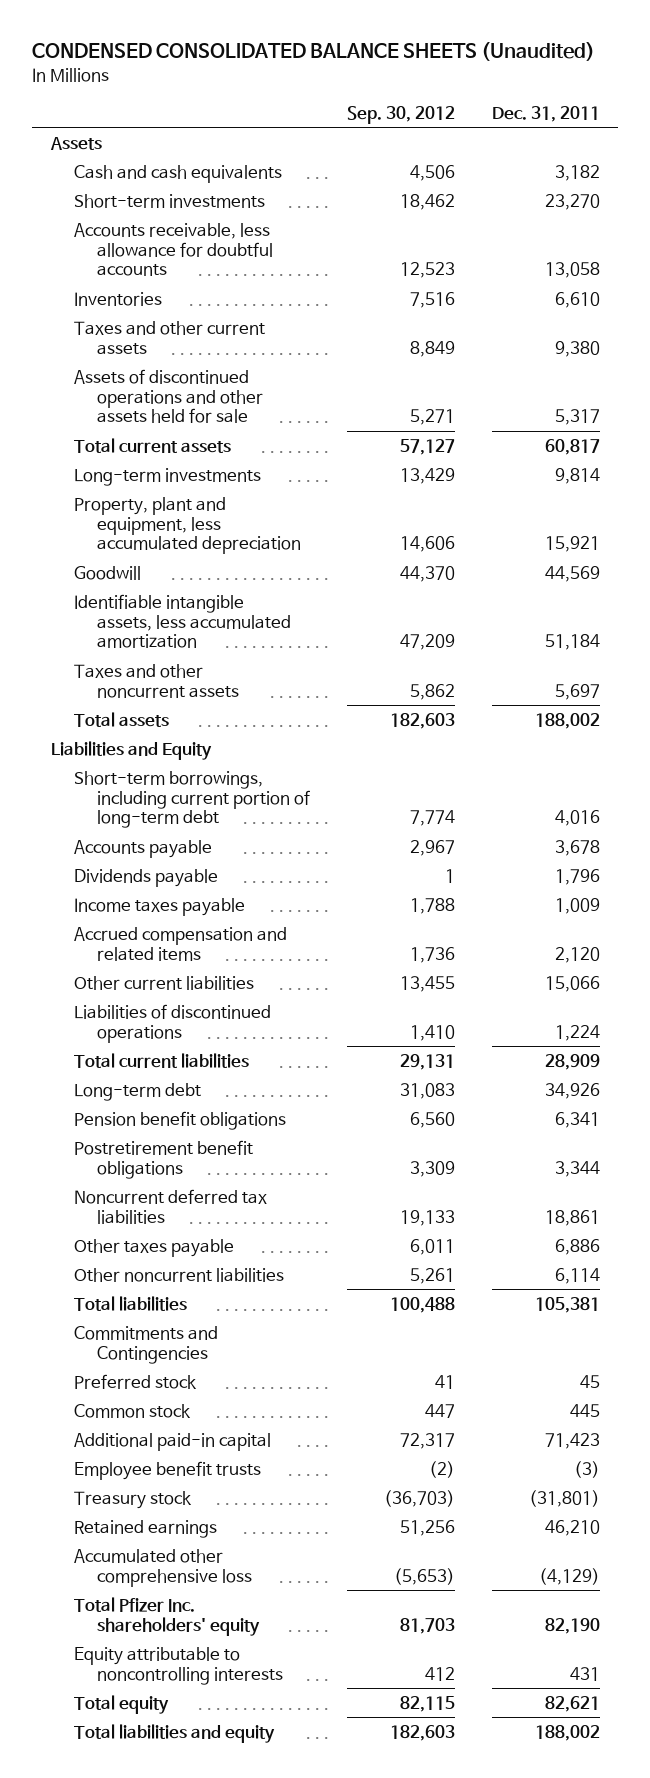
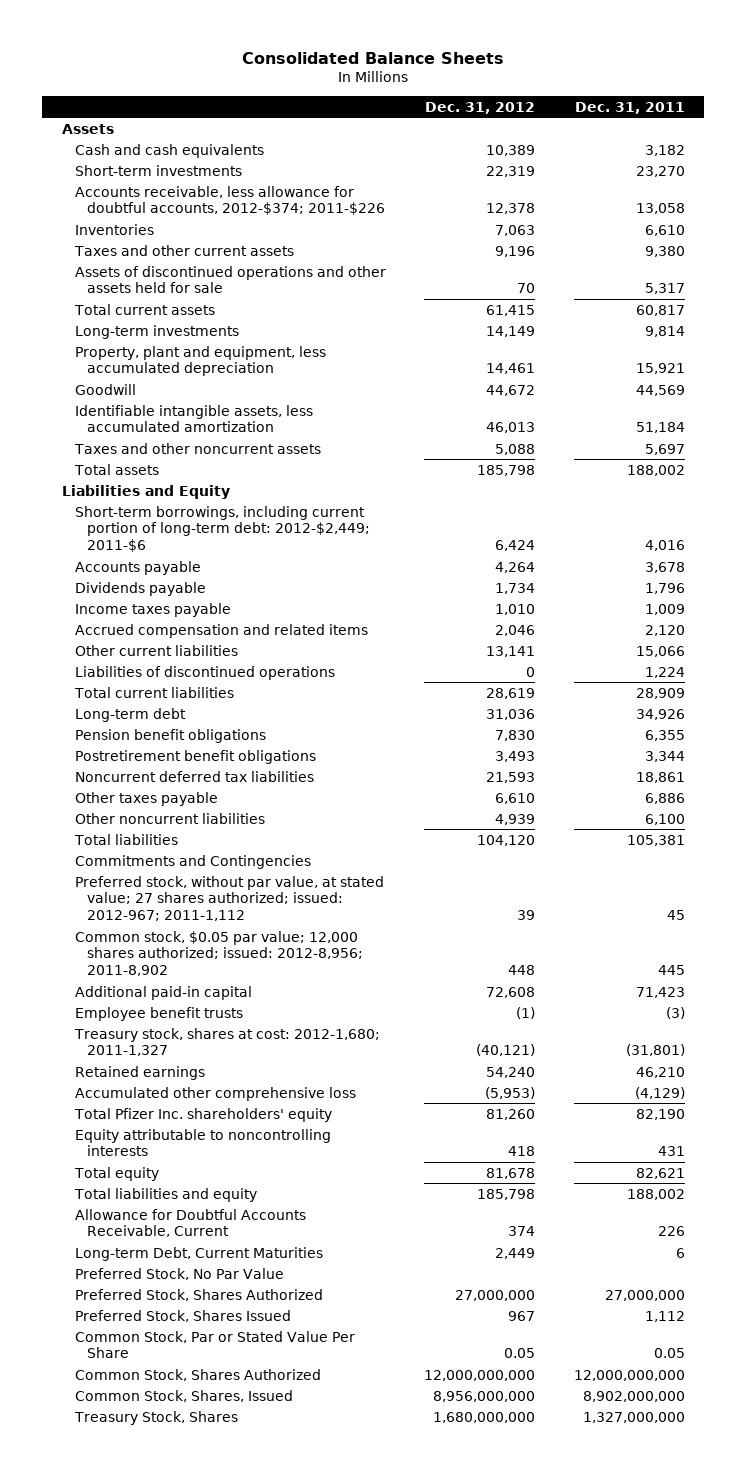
- CONDENSED CONSOLIDATED BALANCE SHEETS (Unaudited)
+ Consolidated Balance Sheets
- | Sep. 30, 2012 | Dec. 31, 2011
+ | Dec. 31, 2012 | Dec. 31, 2011
- Accounts receivable, less allowance for doubtful accounts | 12,523 | 13,058
+ Accounts receivable, less allowance for doubtful accounts, 2012-$374; 2011-$226 | 12,378 | 13,058
- Short-term borrowings, including current portion of long-term debt | 7,774 | 4,016
+ Short-term borrowings, including current portion of long-term debt: 2012-$2,449; 2011-$6 | 6,424 | 4,016
- Pension benefit obligations | 6,560 | 6,341
+ Pension benefit obligations | 7,830 | 6,355
- Other noncurrent liabilities | 5,261 | 6,114
+ Other noncurrent liabilities | 4,939 | 6,100
- Preferred stock | 41 | 45
- Common stock | 447 | 445
+ Preferred stock, without par value, at stated value; 27 shares authorized; issued: 2012-967; 2011-1,112 | 39 | 45
+ Common stock, $0.05 par value; 12,000 shares authorized; issued: 2012-8,956; 2011-8,902 | 448 | 445
- Treasury stock | (36,703) | (31,801)
+ Treasury stock, shares at cost: 2012-1,680; 2011-1,327 | (40,121) | (31,801)
+ Allowance for Doubtful Accounts Receivable, Current | 374 | 226
+ Long-term Debt, Current Maturities | 2,449 | 6
+ Preferred Stock, No Par Value
+ Preferred Stock, Shares Authorized | 27,000,000 | 27,000,000
+ Preferred Stock, Shares Issued | 967 | 1,112
+ Common Stock, Par or Stated Value Per Share | 0.05 | 0.05
+ Common Stock, Shares Authorized | 12,000,000,000 | 12,000,000,000
+ Common Stock, Shares, Issued | 8,956,000,000 | 8,902,000,000
+ Treasury Stock, Shares | 1,680,000,000 | 1,327,000,000

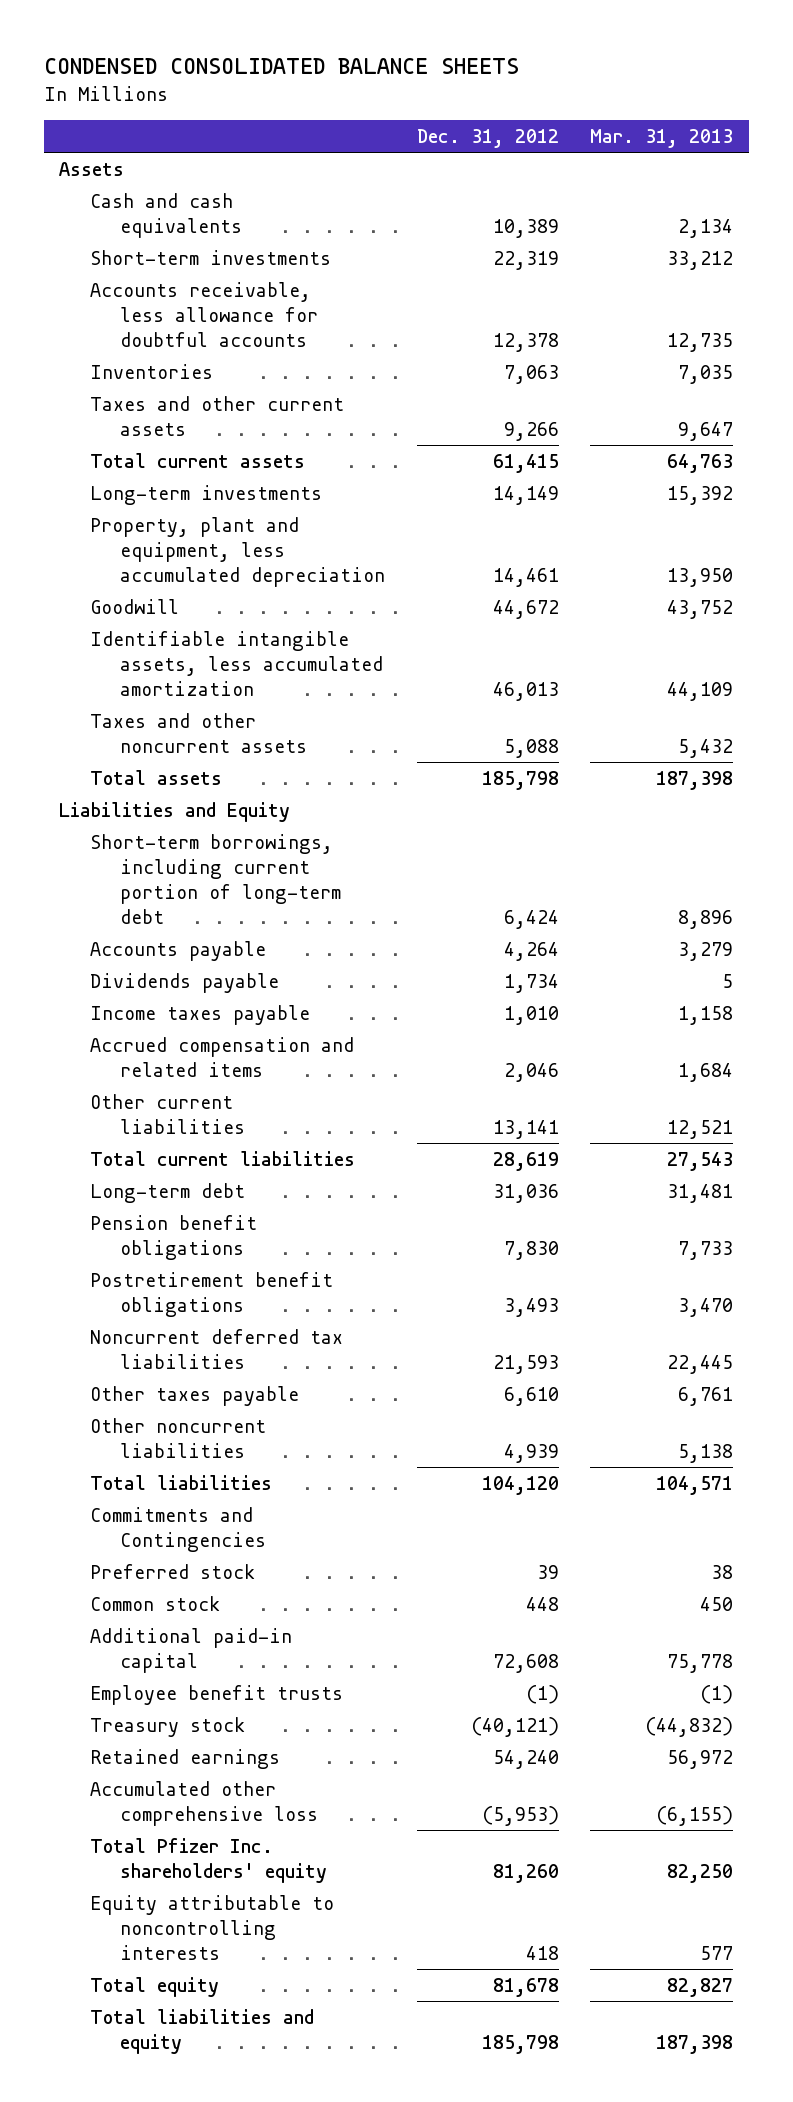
- Consolidated Balance Sheets
+ CONDENSED CONSOLIDATED BALANCE SHEETS
- | Dec. 31, 2012 | Dec. 31, 2011
+ | Dec. 31, 2012 | Mar. 31, 2013
- Accounts receivable, less allowance for doubtful accounts, 2012-$374; 2011-$226 | 12,378 | 13,058
+ Accounts receivable, less allowance for doubtful accounts | 12,378 | 12,735
- Taxes and other current assets | 9,196 | 9,380
- Assets of discontinued operations and other assets held for sale | 70 | 5,317
+ Taxes and other current assets | 9,266 | 9,647
- Short-term borrowings, including current portion of long-term debt: 2012-$2,449; 2011-$6 | 6,424 | 4,016
+ Short-term borrowings, including current portion of long-term debt | 6,424 | 8,896
- Liabilities of discontinued operations | 0 | 1,224
- Preferred stock, without par value, at stated value; 27 shares authorized; issued: 2012-967; 2011-1,112 | 39 | 45
- Common stock, $0.05 par value; 12,000 shares authorized; issued: 2012-8,956; 2011-8,902 | 448 | 445
+ Preferred stock | 39 | 38
+ Common stock | 448 | 450
- Treasury stock, shares at cost: 2012-1,680; 2011-1,327 | (40,121) | (31,801)
+ Treasury stock | (40,121) | (44,832)
- Allowance for Doubtful Accounts Receivable, Current | 374 | 226
- Long-term Debt, Current Maturities | 2,449 | 6
- Preferred Stock, No Par Value
- Preferred Stock, Shares Authorized | 27,000,000 | 27,000,000
- Preferred Stock, Shares Issued | 967 | 1,112
- Common Stock, Par or Stated Value Per Share | 0.05 | 0.05
- Common Stock, Shares Authorized | 12,000,000,000 | 12,000,000,000
- Common Stock, Shares, Issued | 8,956,000,000 | 8,902,000,000
- Treasury Stock, Shares | 1,680,000,000 | 1,327,000,000

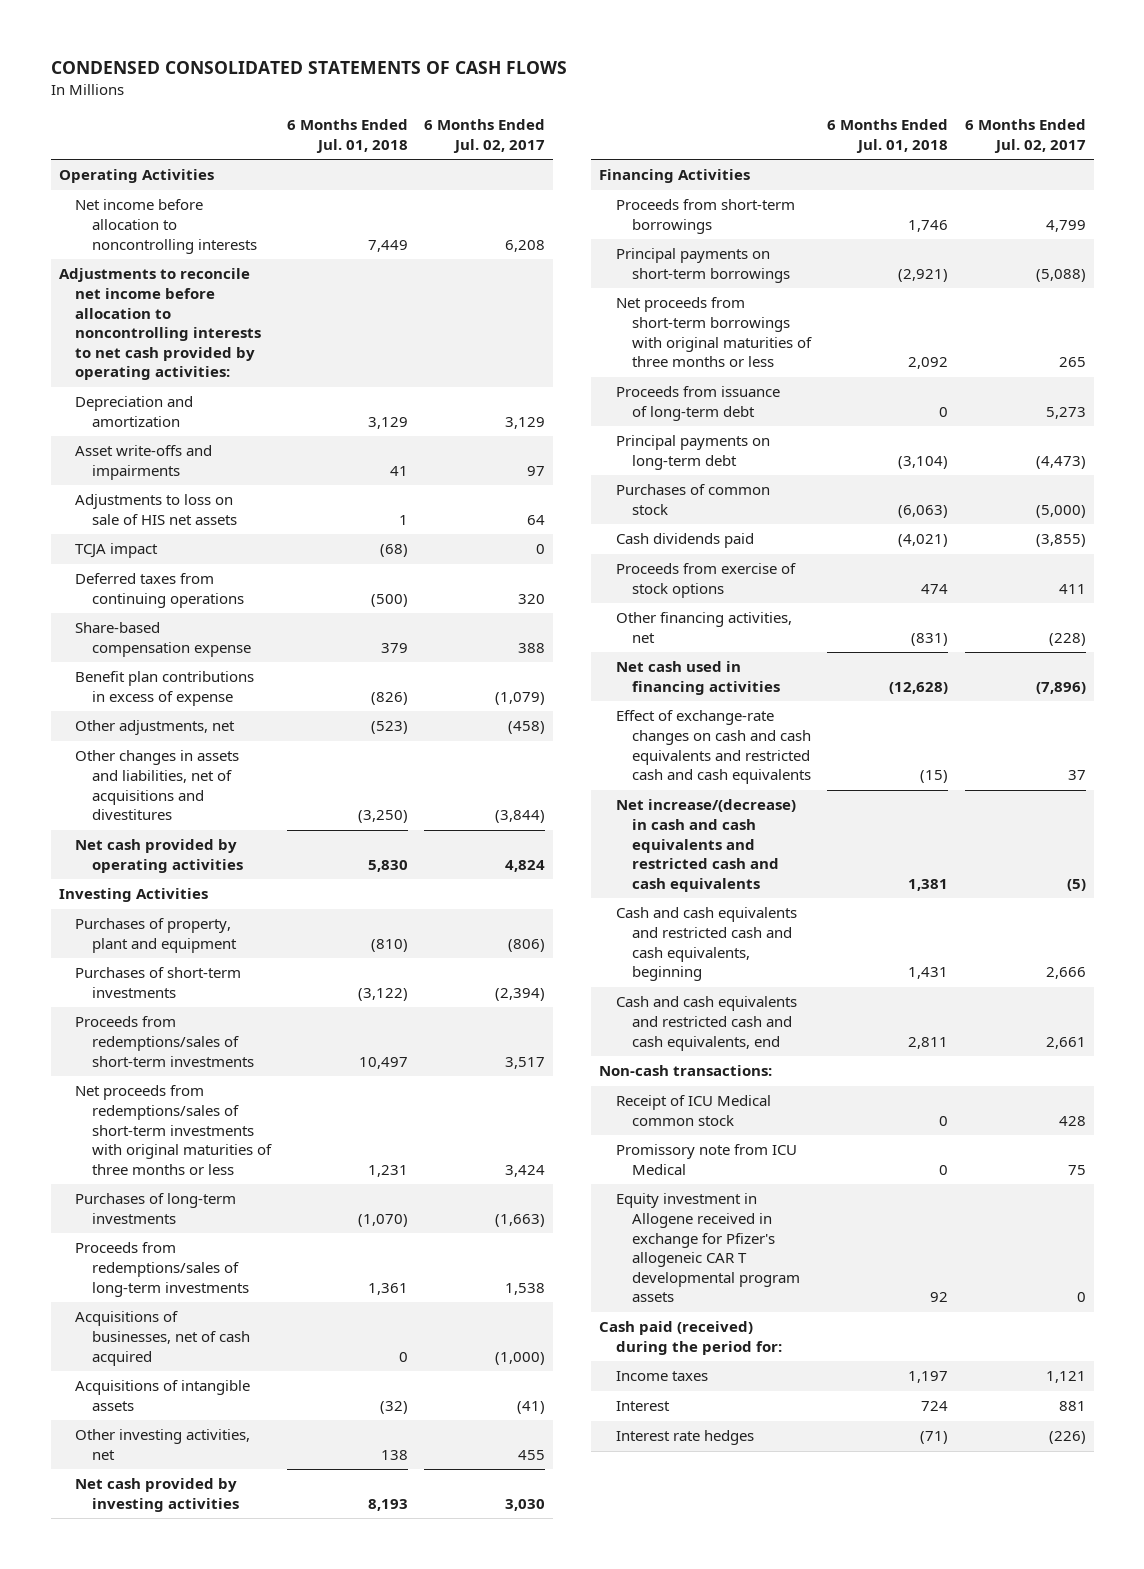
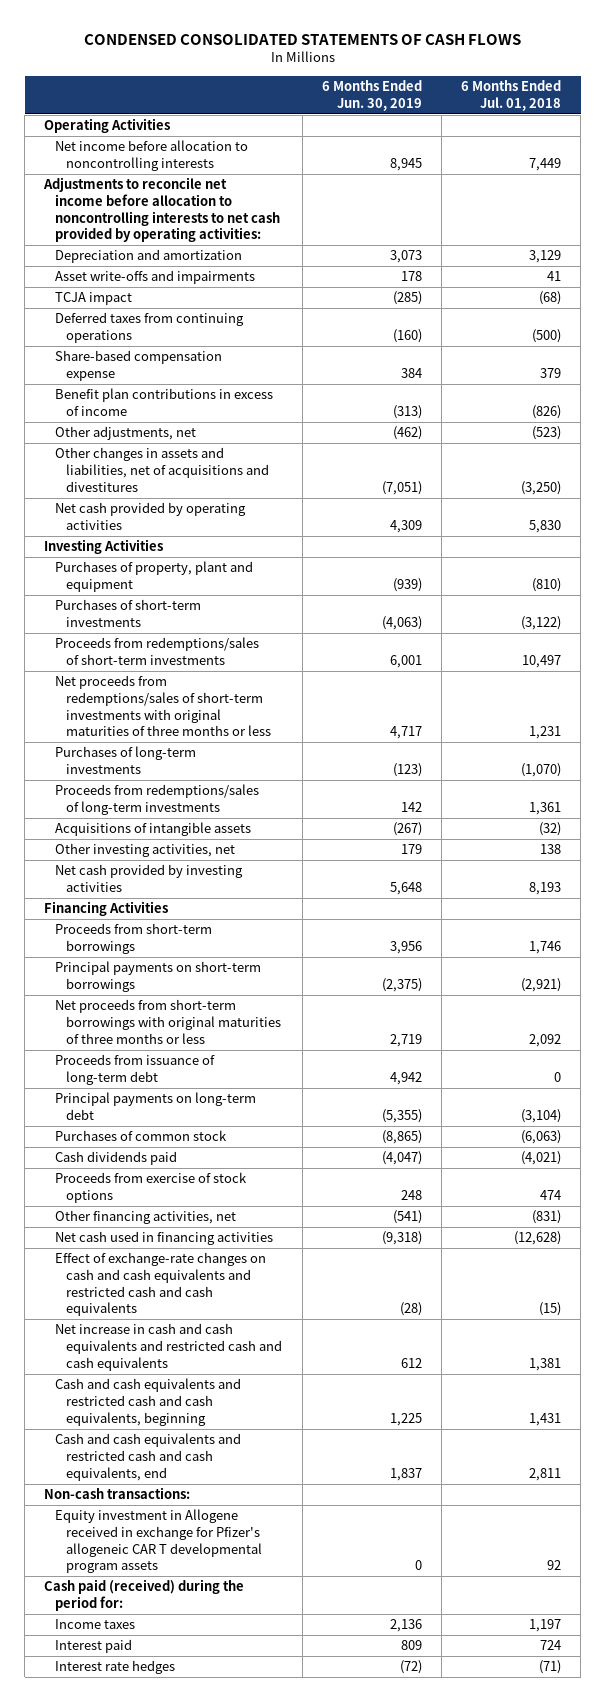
- | 6 Months Ended Jul. 01, 2018 | 6 Months Ended Jul. 02, 2017
+ | 6 Months Ended Jun. 30, 2019 | 6 Months Ended Jul. 01, 2018
- Adjustments to loss on sale of HIS net assets | 1 | 64
- Benefit plan contributions in excess of expense | (826) | (1,079)
+ Benefit plan contributions in excess of income | (313) | (826)
- Acquisitions of businesses, net of cash acquired | 0 | (1,000)
- Net increase/(decrease) in cash and cash equivalents and restricted cash and cash equivalents | 1,381 | (5)
+ Net increase in cash and cash equivalents and restricted cash and cash equivalents | 612 | 1,381
- Receipt of ICU Medical common stock | 0 | 428
- Promissory note from ICU Medical | 0 | 75
- Interest | 724 | 881
+ Interest paid | 809 | 724

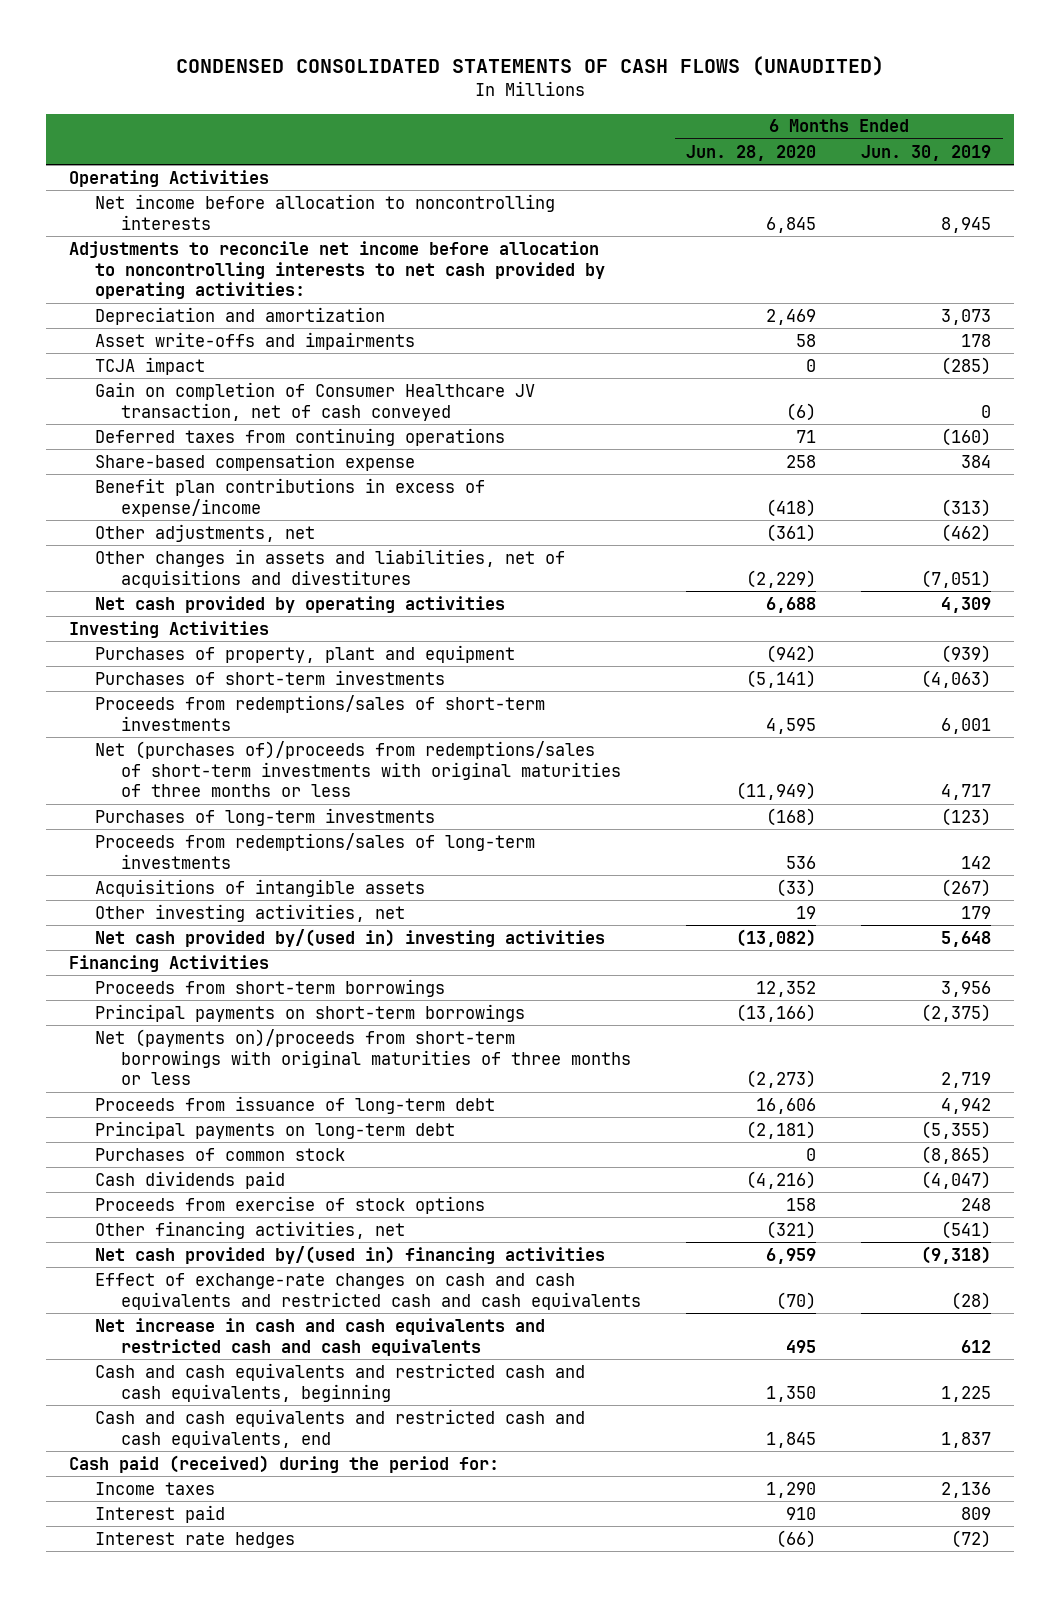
- CONDENSED CONSOLIDATED STATEMENTS OF CASH FLOWS
+ CONDENSED CONSOLIDATED STATEMENTS OF CASH FLOWS (UNAUDITED)
- | 6 Months Ended Jun. 30, 2019 | 6 Months Ended Jul. 01, 2018
+ | 6 Months Ended Jun. 28, 2020 | 6 Months Ended Jun. 30, 2019
+ Gain on completion of Consumer Healthcare JV transaction, net of cash conveyed | (6) | 0
- Benefit plan contributions in excess of income | (313) | (826)
+ Benefit plan contributions in excess of expense/income | (418) | (313)
- Net proceeds from redemptions/sales of short-term investments with original maturities of three months or less | 4,717 | 1,231
+ Net (purchases of)/proceeds from redemptions/sales of short-term investments with original maturities of three months or less | (11,949) | 4,717
- Net cash provided by investing activities | 5,648 | 8,193
+ Net cash provided by/(used in) investing activities | (13,082) | 5,648
- Net proceeds from short-term borrowings with original maturities of three months or less | 2,719 | 2,092
+ Net (payments on)/proceeds from short-term borrowings with original maturities of three months or less | (2,273) | 2,719
- Net cash used in financing activities | (9,318) | (12,628)
+ Net cash provided by/(used in) financing activities | 6,959 | (9,318)
- Non-cash transactions:
- Equity investment in Allogene received in exchange for Pfizer's allogeneic CAR T developmental program assets | 0 | 92

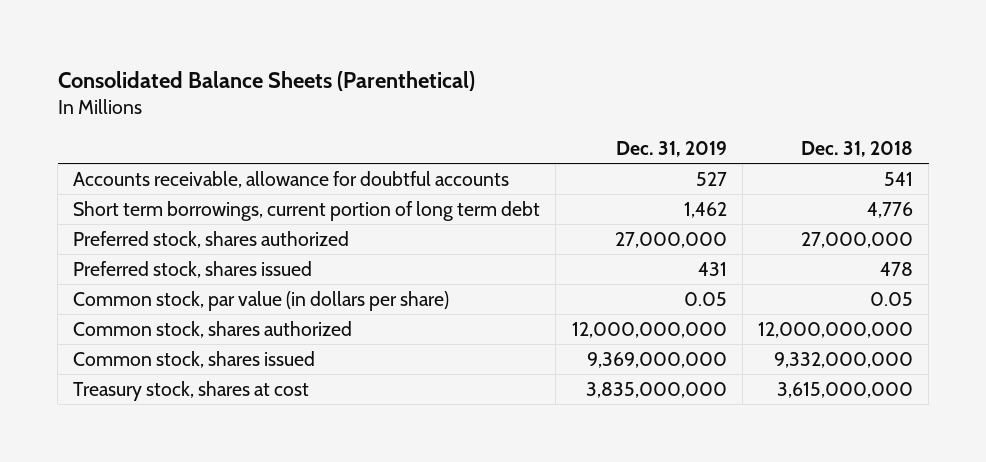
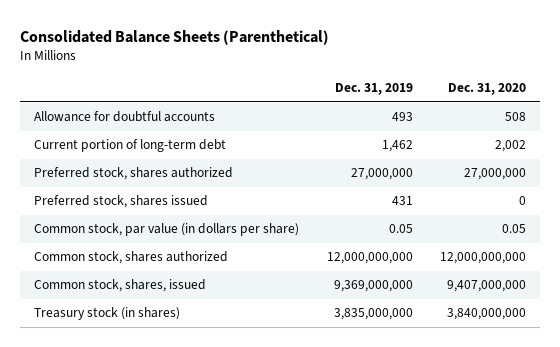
- | Dec. 31, 2019 | Dec. 31, 2018
+ | Dec. 31, 2019 | Dec. 31, 2020
- Accounts receivable, allowance for doubtful accounts | 527 | 541
- Short term borrowings, current portion of long term debt | 1,462 | 4,776
+ Allowance for doubtful accounts | 493 | 508
+ Current portion of long-term debt | 1,462 | 2,002
- Common stock, shares issued | 9,369,000,000 | 9,332,000,000
- Treasury stock, shares at cost | 3,835,000,000 | 3,615,000,000
+ Common stock, shares, issued | 9,369,000,000 | 9,407,000,000
+ Treasury stock (in shares) | 3,835,000,000 | 3,840,000,000

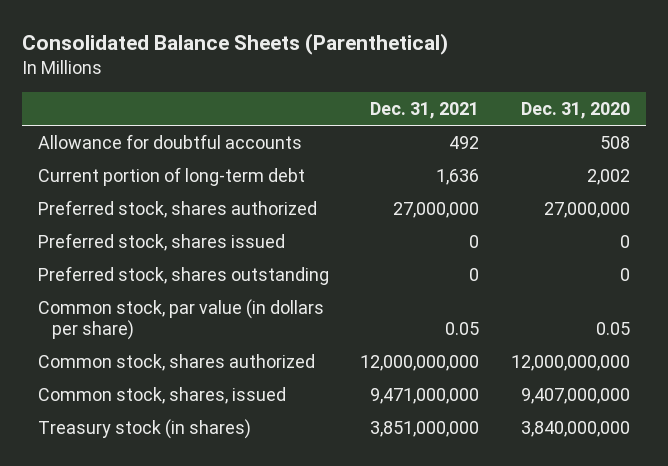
- | Dec. 31, 2019 | Dec. 31, 2020
+ | Dec. 31, 2021 | Dec. 31, 2020
+ Preferred stock, shares outstanding | 0 | 0

